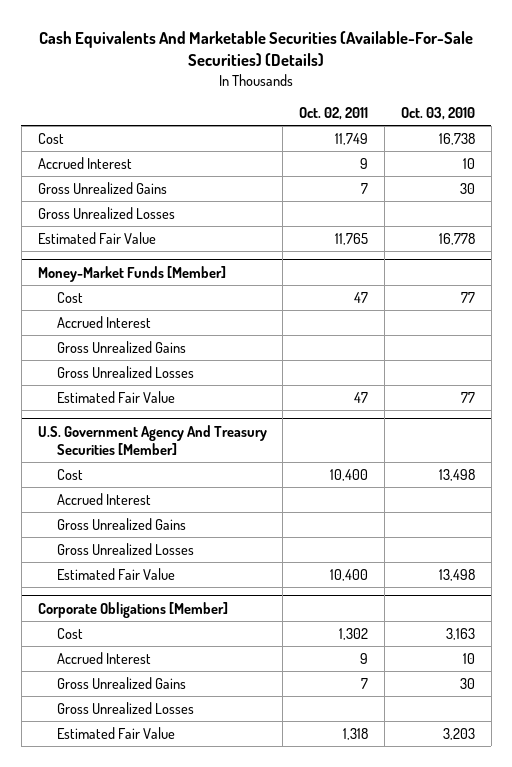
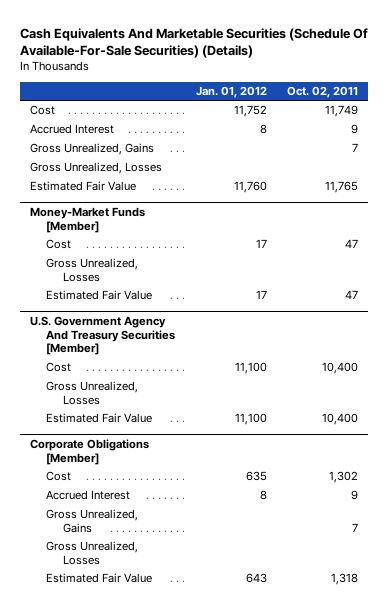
- Cash Equivalents And Marketable Securities (Available-For-Sale Securities) (Details)
+ Cash Equivalents And Marketable Securities (Schedule Of Available-For-Sale Securities) (Details)
- | Oct. 02, 2011 | Oct. 03, 2010
+ | Jan. 01, 2012 | Oct. 02, 2011
- Gross Unrealized Gains | 7 | 30
- Gross Unrealized Losses
+ Gross Unrealized, Gains | | 7
+ Gross Unrealized, Losses
@ Money-Market Funds [Member]
- Accrued Interest
- Gross Unrealized Gains
- Gross Unrealized Losses
+ Gross Unrealized, Losses
@ U.S. Government Agency And Treasury Securities [Member]
- Accrued Interest
- Gross Unrealized Gains
- Gross Unrealized Losses
+ Gross Unrealized, Losses
@ Corporate Obligations [Member]
- Gross Unrealized Gains | 7 | 30
- Gross Unrealized Losses
+ Gross Unrealized, Gains | | 7
+ Gross Unrealized, Losses

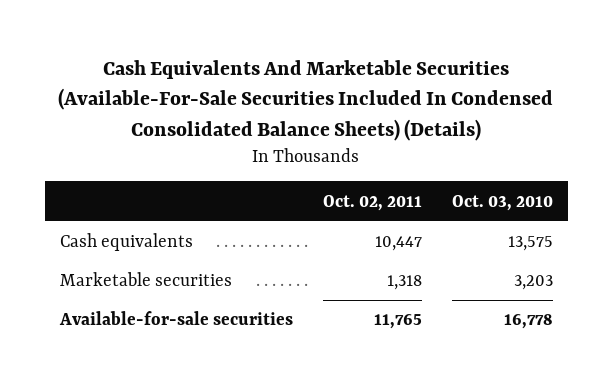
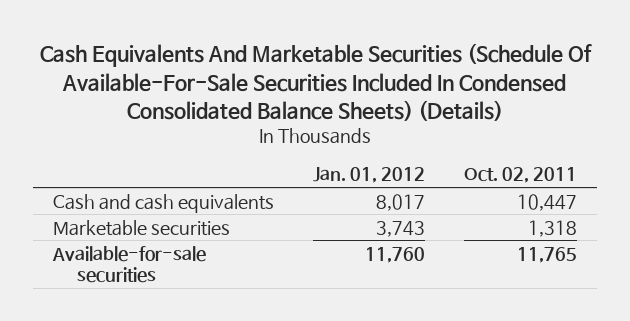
- Cash Equivalents And Marketable Securities (Available-For-Sale Securities Included In Condensed Consolidated Balance Sheets) (Details)
+ Cash Equivalents And Marketable Securities (Schedule Of Available-For-Sale Securities Included In Condensed Consolidated Balance Sheets) (Details)
- | Oct. 02, 2011 | Oct. 03, 2010
+ | Jan. 01, 2012 | Oct. 02, 2011
- Cash equivalents | 10,447 | 13,575
+ Cash and cash equivalents | 8,017 | 10,447

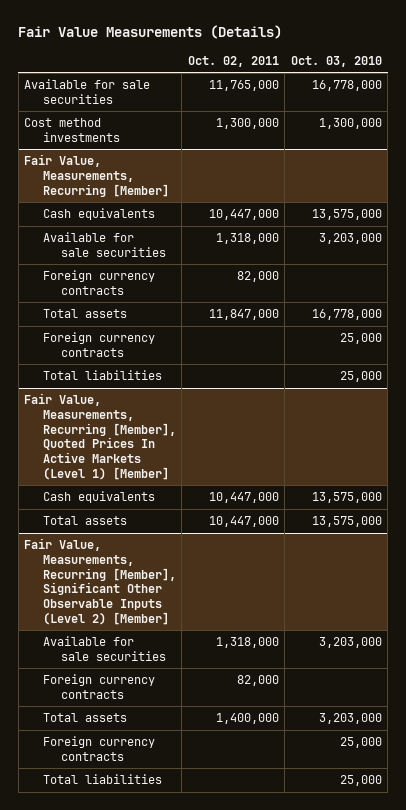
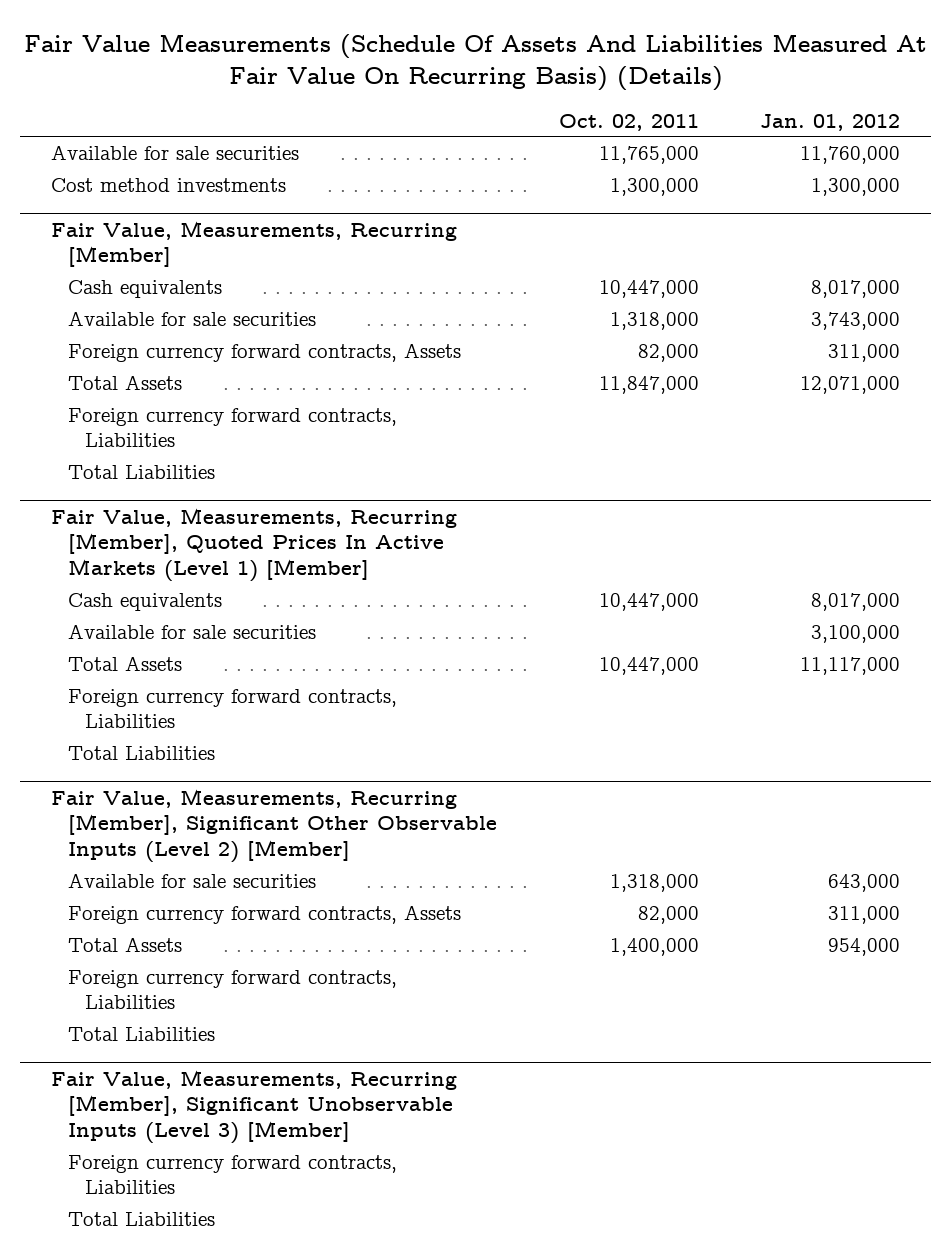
- Fair Value Measurements (Details)
+ Fair Value Measurements (Schedule Of Assets And Liabilities Measured At Fair Value On Recurring Basis) (Details)
- | Oct. 02, 2011 | Oct. 03, 2010
+ | Oct. 02, 2011 | Jan. 01, 2012
@ Fair Value, Measurements, Recurring [Member]
- Foreign currency contracts | 82,000 |
- Total assets | 11,847,000 | 16,778,000
- Foreign currency contracts | | 25,000
- Total liabilities | | 25,000
+ Foreign currency forward contracts, Assets | 82,000 | 311,000
+ Total Assets | 11,847,000 | 12,071,000
+ Foreign currency forward contracts, Liabilities
+ Total Liabilities
@ Fair Value, Measurements, Recurring [Member], Quoted Prices In Active Markets (Level 1) [Member]
- Total assets | 10,447,000 | 13,575,000
+ Available for sale securities | | 3,100,000
+ Total Assets | 10,447,000 | 11,117,000
+ Foreign currency forward contracts, Liabilities
+ Total Liabilities
@ Fair Value, Measurements, Recurring [Member], Significant Other Observable Inputs (Level 2) [Member]
- Foreign currency contracts | 82,000 |
- Total assets | 1,400,000 | 3,203,000
- Foreign currency contracts | | 25,000
- Total liabilities | | 25,000
+ Foreign currency forward contracts, Assets | 82,000 | 311,000
+ Total Assets | 1,400,000 | 954,000
+ Foreign currency forward contracts, Liabilities
+ Total Liabilities
+ Fair Value, Measurements, Recurring [Member], Significant Unobservable Inputs (Level 3) [Member]
+ Foreign currency forward contracts, Liabilities
+ Total Liabilities

